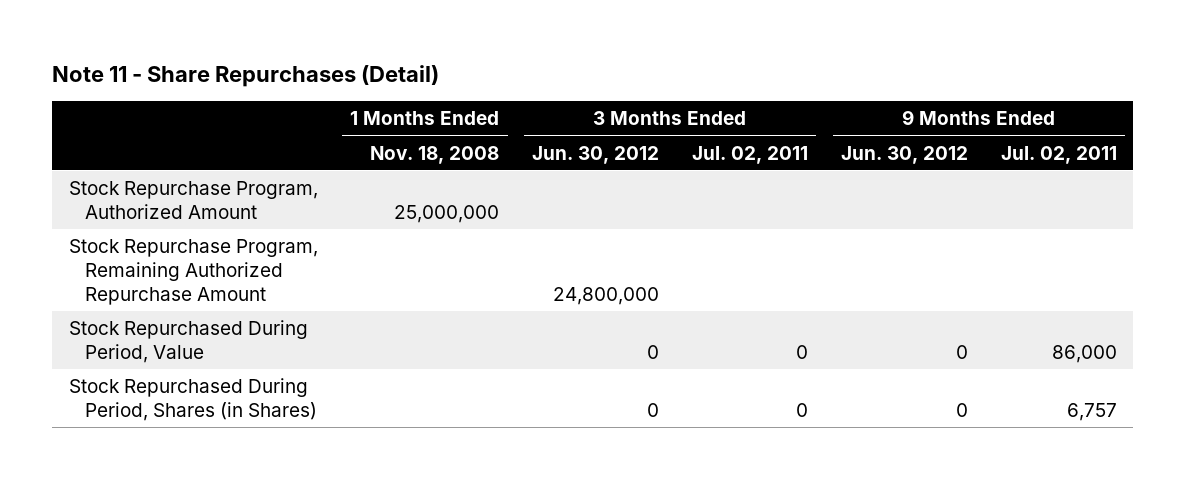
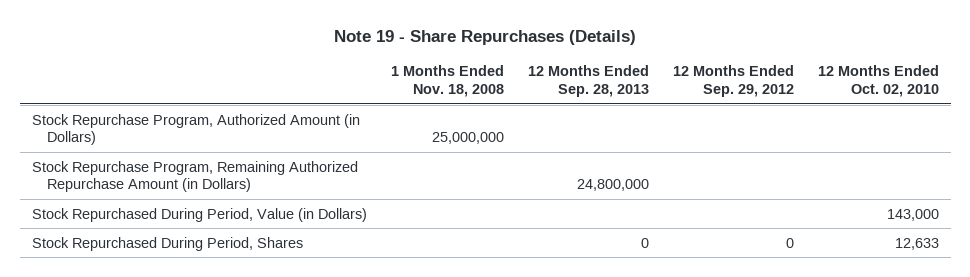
- Note 11 - Share Repurchases (Detail)
+ Note 19 - Share Repurchases (Details)
- | 1 Months Ended Nov. 18, 2008 | 3 Months Ended Jun. 30, 2012 | 3 Months Ended Jul. 02, 2011 | 9 Months Ended Jun. 30, 2012 | 9 Months Ended Jul. 02, 2011
+ | 1 Months Ended Nov. 18, 2008 | 12 Months Ended Sep. 28, 2013 | 12 Months Ended Sep. 29, 2012 | 12 Months Ended Oct. 02, 2010
- Stock Repurchase Program, Authorized Amount | 25,000,000 | | | |
- Stock Repurchase Program, Remaining Authorized Repurchase Amount | | 24,800,000 | | |
- Stock Repurchased During Period, Value | | 0 | 0 | 0 | 86,000
- Stock Repurchased During Period, Shares (in Shares) | | 0 | 0 | 0 | 6,757
+ Stock Repurchase Program, Authorized Amount (in Dollars) | 25,000,000 | | |
+ Stock Repurchase Program, Remaining Authorized Repurchase Amount (in Dollars) | | 24,800,000 | |
+ Stock Repurchased During Period, Value (in Dollars) | | | | 143,000
+ Stock Repurchased During Period, Shares | | 0 | 0 | 12,633

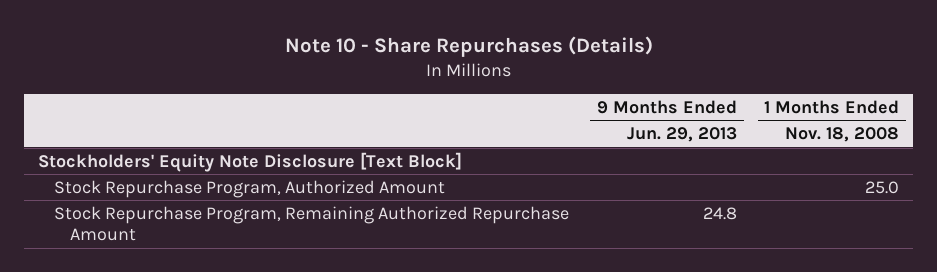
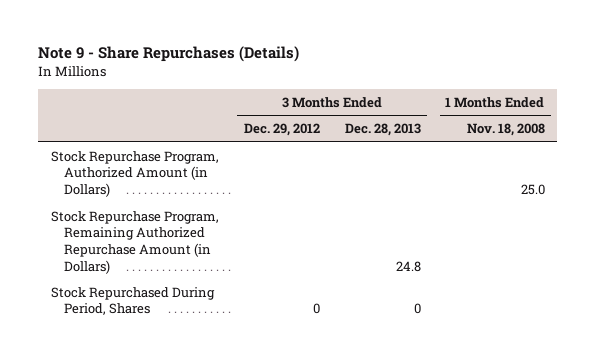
- Note 10 - Share Repurchases (Details)
+ Note 9 - Share Repurchases (Details)
- | 9 Months Ended Jun. 29, 2013 | 1 Months Ended Nov. 18, 2008
+ | 3 Months Ended Dec. 29, 2012 | 3 Months Ended Dec. 28, 2013 | 1 Months Ended Nov. 18, 2008
- Stockholders' Equity Note Disclosure [Text Block]
- Stock Repurchase Program, Authorized Amount | | 25.0
- Stock Repurchase Program, Remaining Authorized Repurchase Amount | 24.8 |
+ Stock Repurchase Program, Authorized Amount (in Dollars) | | | 25.0
+ Stock Repurchase Program, Remaining Authorized Repurchase Amount (in Dollars) | | 24.8 |
+ Stock Repurchased During Period, Shares | 0 | 0 |

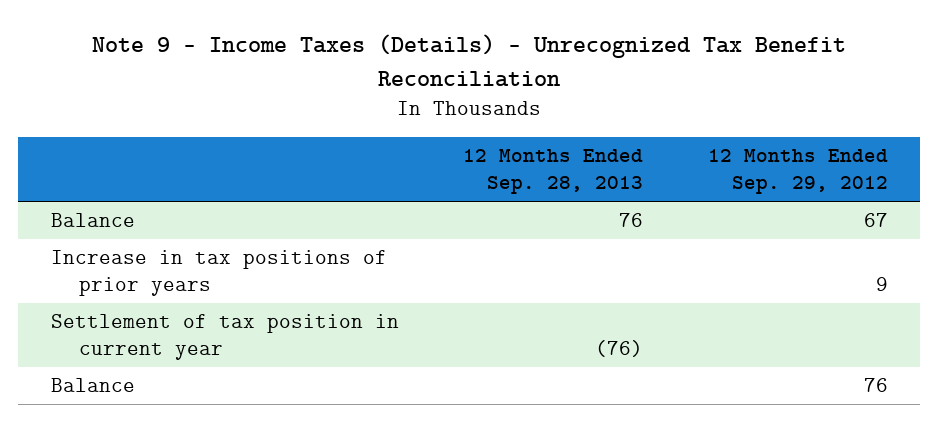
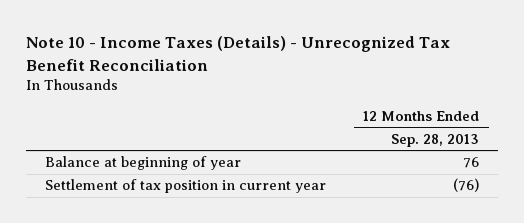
- Note 9 - Income Taxes (Details) - Unrecognized Tax Benefit Reconciliation
+ Note 10 - Income Taxes (Details) - Unrecognized Tax Benefit Reconciliation
- | 12 Months Ended Sep. 28, 2013 | 12 Months Ended Sep. 29, 2012
+ | 12 Months Ended Sep. 28, 2013
- Balance | 76 | 67
- Increase in tax positions of prior years | | 9
+ Balance at beginning of year | 76
- Balance | | 76

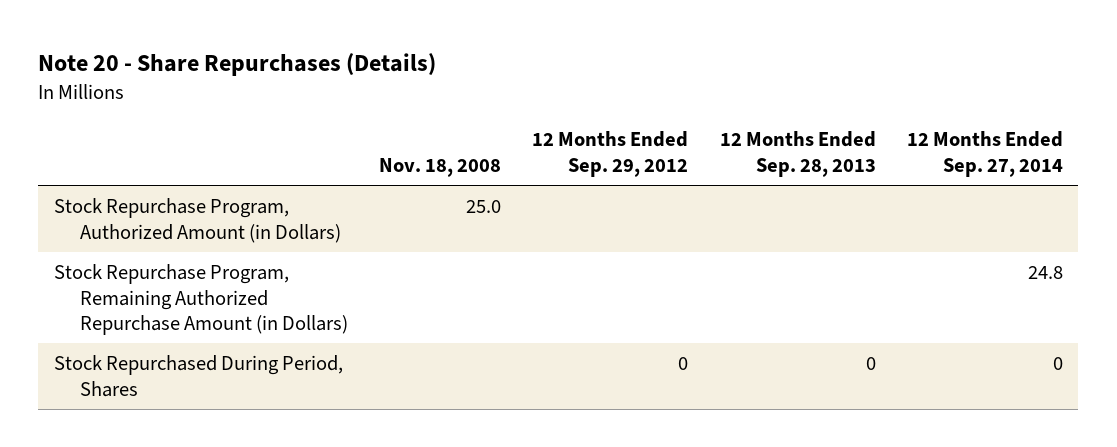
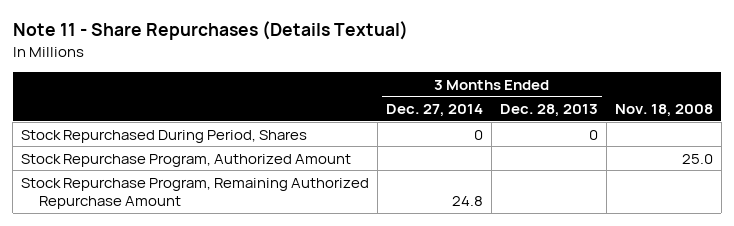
- Note 20 - Share Repurchases (Details)
+ Note 11 - Share Repurchases (Details Textual)
- | Nov. 18, 2008 | 12 Months Ended Sep. 29, 2012 | 12 Months Ended Sep. 28, 2013 | 12 Months Ended Sep. 27, 2014
+ | 3 Months Ended Dec. 27, 2014 | 3 Months Ended Dec. 28, 2013 | Nov. 18, 2008
- Stock Repurchase Program, Authorized Amount (in Dollars) | 25.0 | | |
- Stock Repurchase Program, Remaining Authorized Repurchase Amount (in Dollars) | | | | 24.8
+ Stock Repurchase Program, Authorized Amount | | | 25.0
+ Stock Repurchase Program, Remaining Authorized Repurchase Amount | 24.8 | |

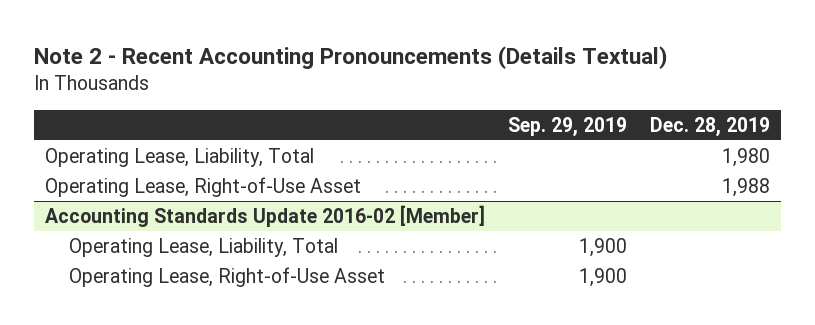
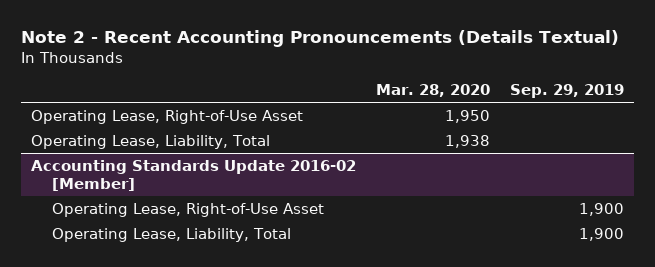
- | Sep. 29, 2019 | Dec. 28, 2019
+ | Mar. 28, 2020 | Sep. 29, 2019
moved down: Operating Lease, Liability, Total | 1,938 |
@ Accounting Standards Update 2016-02 [Member]
moved down: Operating Lease, Liability, Total | | 1,900

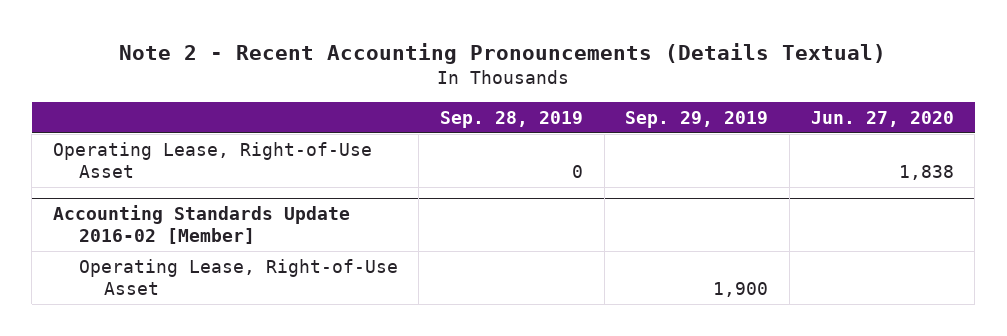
- | Mar. 28, 2020 | Sep. 29, 2019
+ | Sep. 28, 2019 | Sep. 29, 2019 | Jun. 27, 2020
- Operating Lease, Liability, Total | 1,938 |
@ Accounting Standards Update 2016-02 [Member]
- Operating Lease, Liability, Total | | 1,900

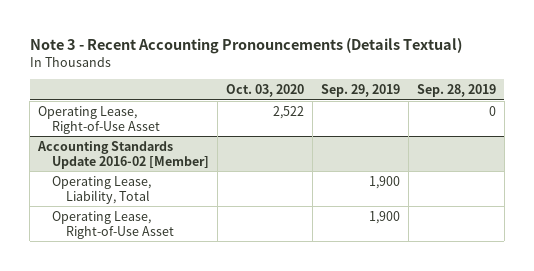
- Note 2 - Recent Accounting Pronouncements (Details Textual)
+ Note 3 - Recent Accounting Pronouncements (Details Textual)
- | Sep. 28, 2019 | Sep. 29, 2019 | Jun. 27, 2020
+ | Oct. 03, 2020 | Sep. 29, 2019 | Sep. 28, 2019
@ Accounting Standards Update 2016-02 [Member]
+ Operating Lease, Liability, Total | | 1,900 |

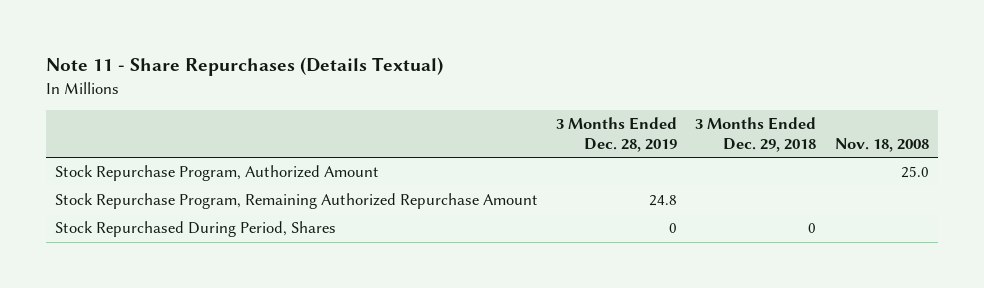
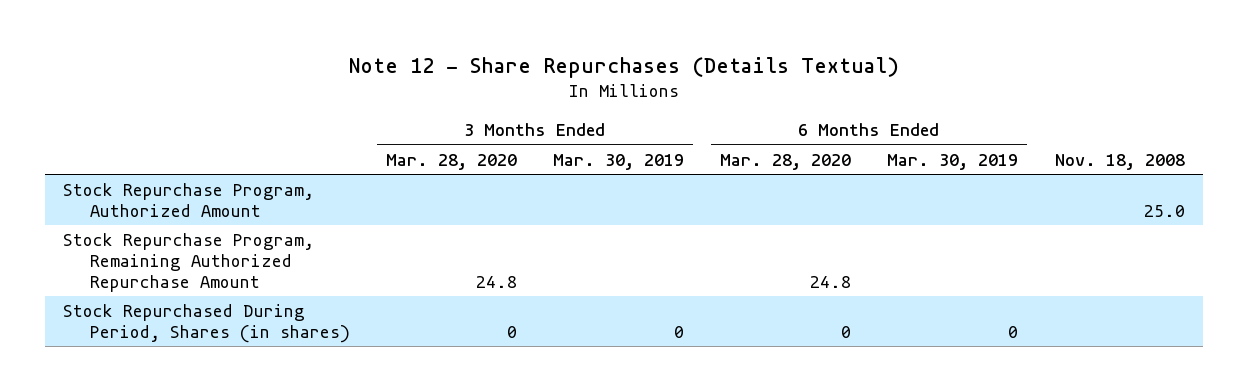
- Note 11 - Share Repurchases (Details Textual)
+ Note 12 - Share Repurchases (Details Textual)
- | 3 Months Ended Dec. 28, 2019 | 3 Months Ended Dec. 29, 2018 | Nov. 18, 2008
+ | 3 Months Ended Mar. 28, 2020 | 3 Months Ended Mar. 30, 2019 | 6 Months Ended Mar. 28, 2020 | 6 Months Ended Mar. 30, 2019 | Nov. 18, 2008
- Stock Repurchased During Period, Shares | 0 | 0 |
+ Stock Repurchased During Period, Shares (in shares) | 0 | 0 | 0 | 0 |

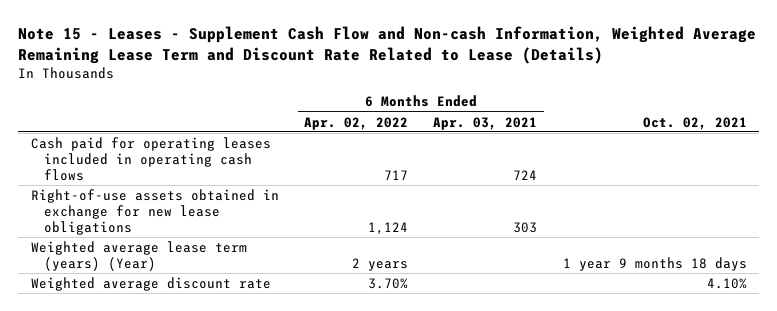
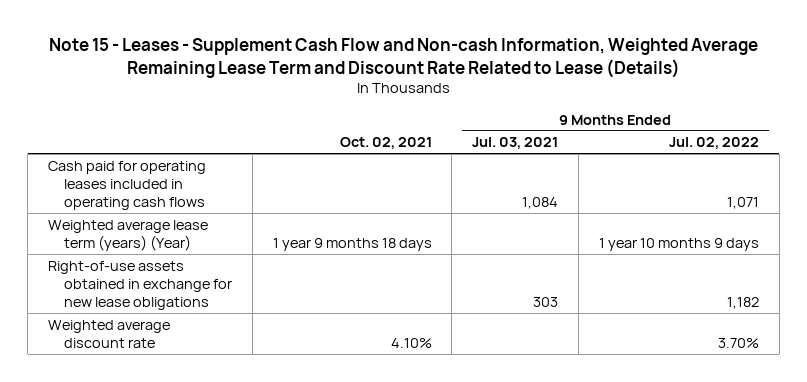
- | 6 Months Ended Apr. 02, 2022 | 6 Months Ended Apr. 03, 2021 | Oct. 02, 2021
+ | Oct. 02, 2021 | 9 Months Ended Jul. 03, 2021 | 9 Months Ended Jul. 02, 2022
moved down: Right-of-use assets obtained in exchange for new lease obligations | | 303 | 1,182

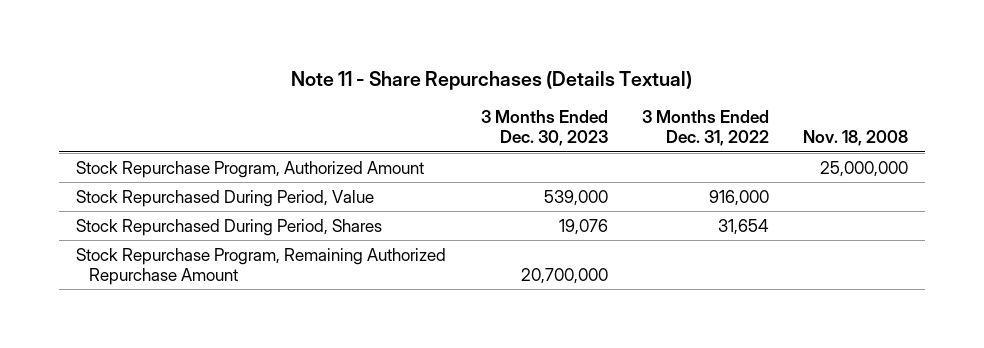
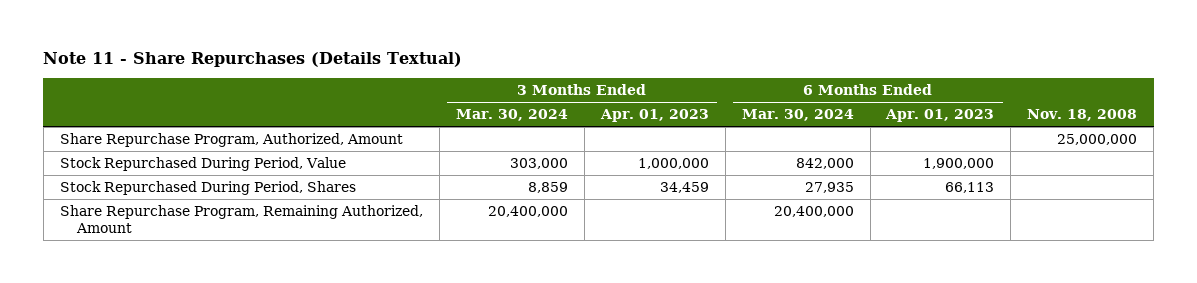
- | 3 Months Ended Dec. 30, 2023 | 3 Months Ended Dec. 31, 2022 | Nov. 18, 2008
+ | 3 Months Ended Mar. 30, 2024 | 3 Months Ended Apr. 01, 2023 | 6 Months Ended Mar. 30, 2024 | 6 Months Ended Apr. 01, 2023 | Nov. 18, 2008
- Stock Repurchase Program, Authorized Amount | | | 25,000,000
+ Share Repurchase Program, Authorized, Amount | | | | | 25,000,000
- Stock Repurchase Program, Remaining Authorized Repurchase Amount | 20,700,000 | |
+ Share Repurchase Program, Remaining Authorized, Amount | 20,400,000 | | 20,400,000 | |

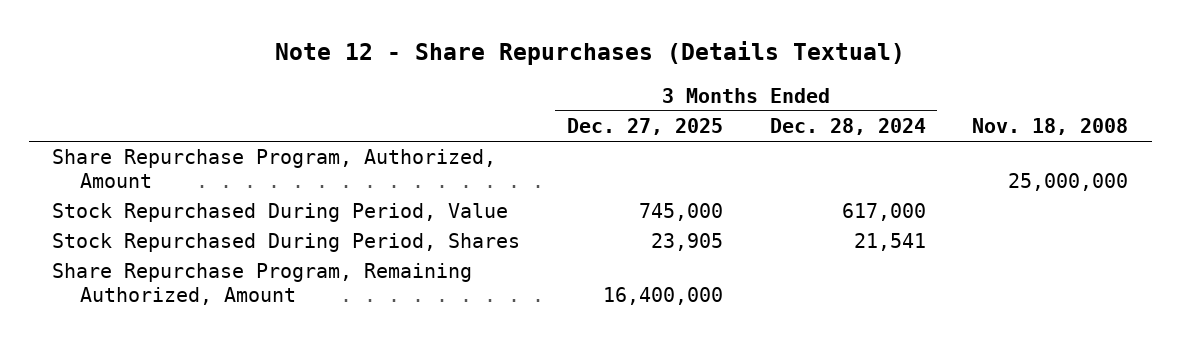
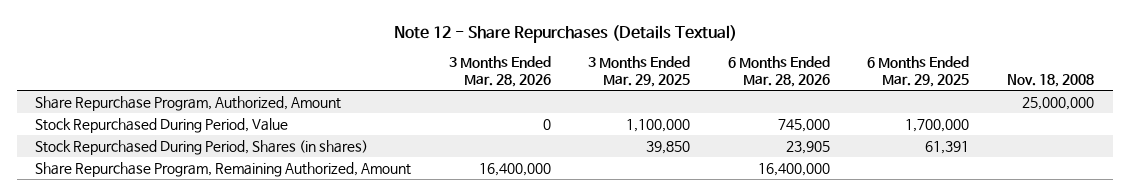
- | 3 Months Ended Dec. 27, 2025 | 3 Months Ended Dec. 28, 2024 | Nov. 18, 2008
+ | 3 Months Ended Mar. 28, 2026 | 3 Months Ended Mar. 29, 2025 | 6 Months Ended Mar. 28, 2026 | 6 Months Ended Mar. 29, 2025 | Nov. 18, 2008
- Stock Repurchased During Period, Shares | 23,905 | 21,541 |
+ Stock Repurchased During Period, Shares (in shares) | | 39,850 | 23,905 | 61,391 |

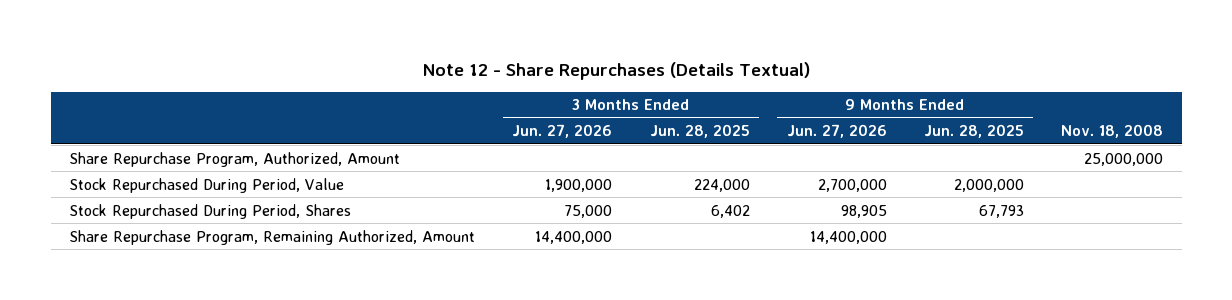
- | 3 Months Ended Mar. 28, 2026 | 3 Months Ended Mar. 29, 2025 | 6 Months Ended Mar. 28, 2026 | 6 Months Ended Mar. 29, 2025 | Nov. 18, 2008
+ | 3 Months Ended Jun. 27, 2026 | 3 Months Ended Jun. 28, 2025 | 9 Months Ended Jun. 27, 2026 | 9 Months Ended Jun. 28, 2025 | Nov. 18, 2008
- Stock Repurchased During Period, Shares (in shares) | | 39,850 | 23,905 | 61,391 |
+ Stock Repurchased During Period, Shares | 75,000 | 6,402 | 98,905 | 67,793 |

